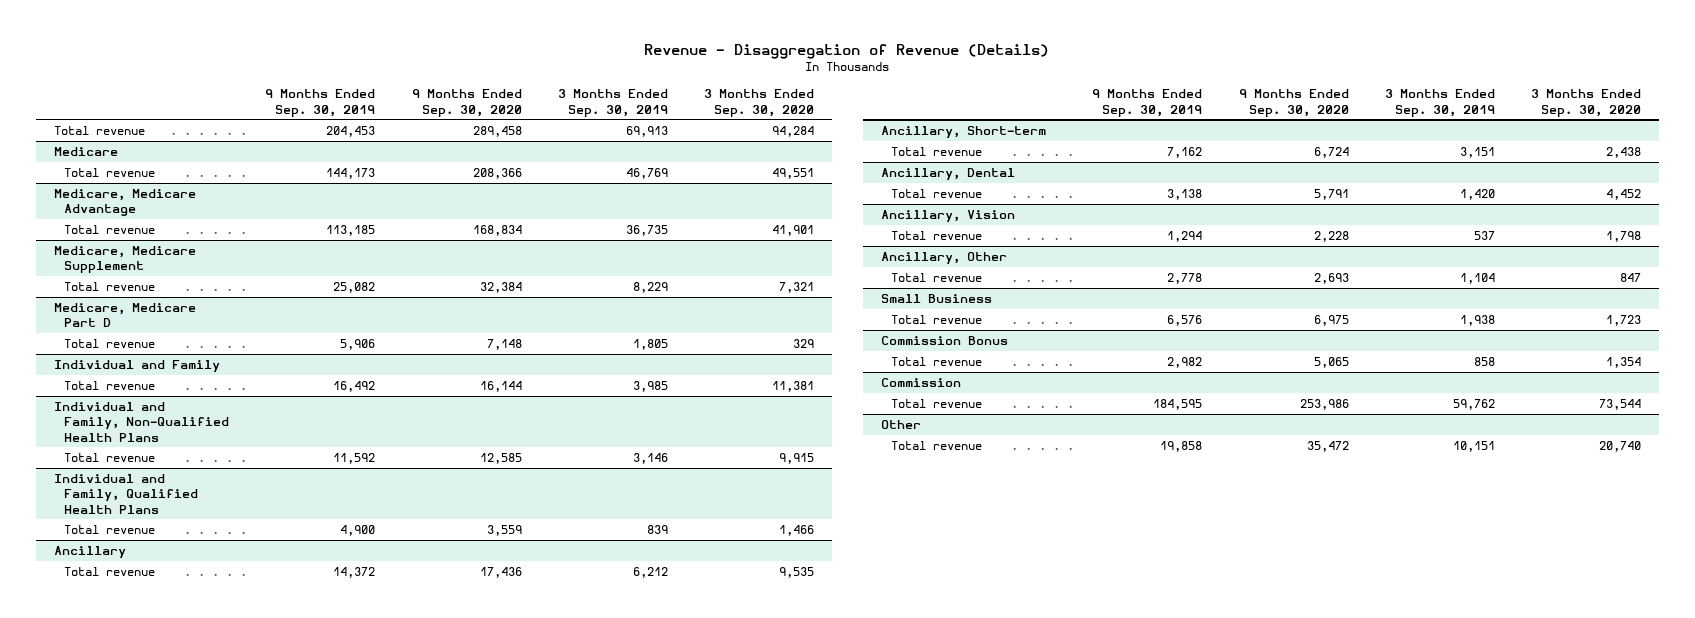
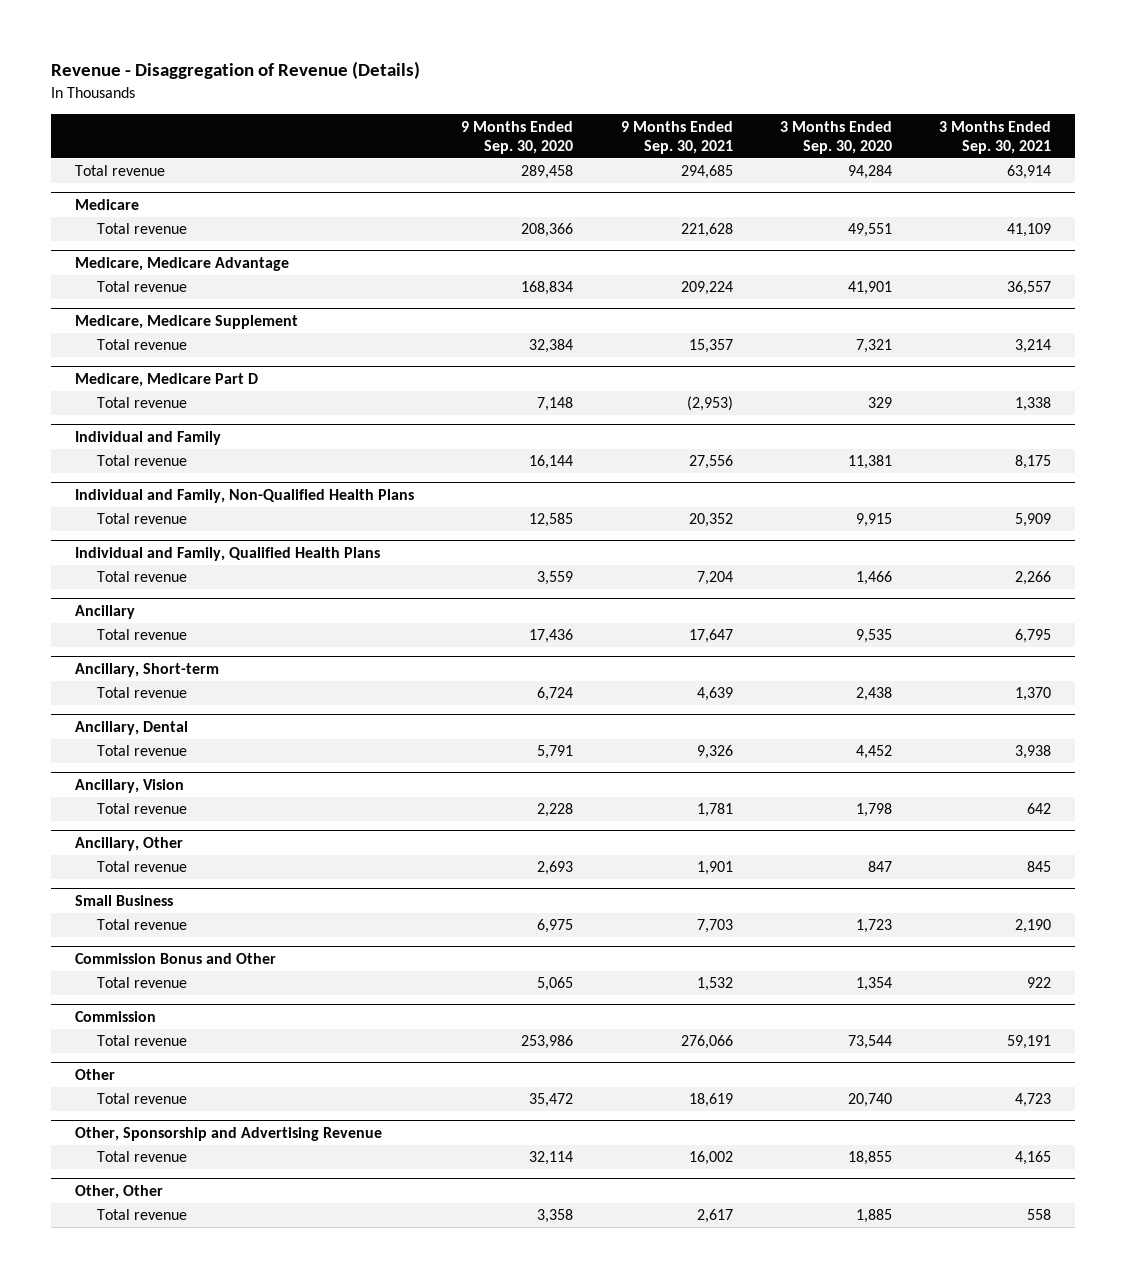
- | 9 Months Ended Sep. 30, 2019 | 9 Months Ended Sep. 30, 2020 | 3 Months Ended Sep. 30, 2019 | 3 Months Ended Sep. 30, 2020
+ | 9 Months Ended Sep. 30, 2020 | 9 Months Ended Sep. 30, 2021 | 3 Months Ended Sep. 30, 2020 | 3 Months Ended Sep. 30, 2021
- Commission Bonus
+ Commission Bonus and Other
+ Other, Sponsorship and Advertising Revenue
+ Total revenue | 32,114 | 16,002 | 18,855 | 4,165
+ Other, Other
+ Total revenue | 3,358 | 2,617 | 1,885 | 558

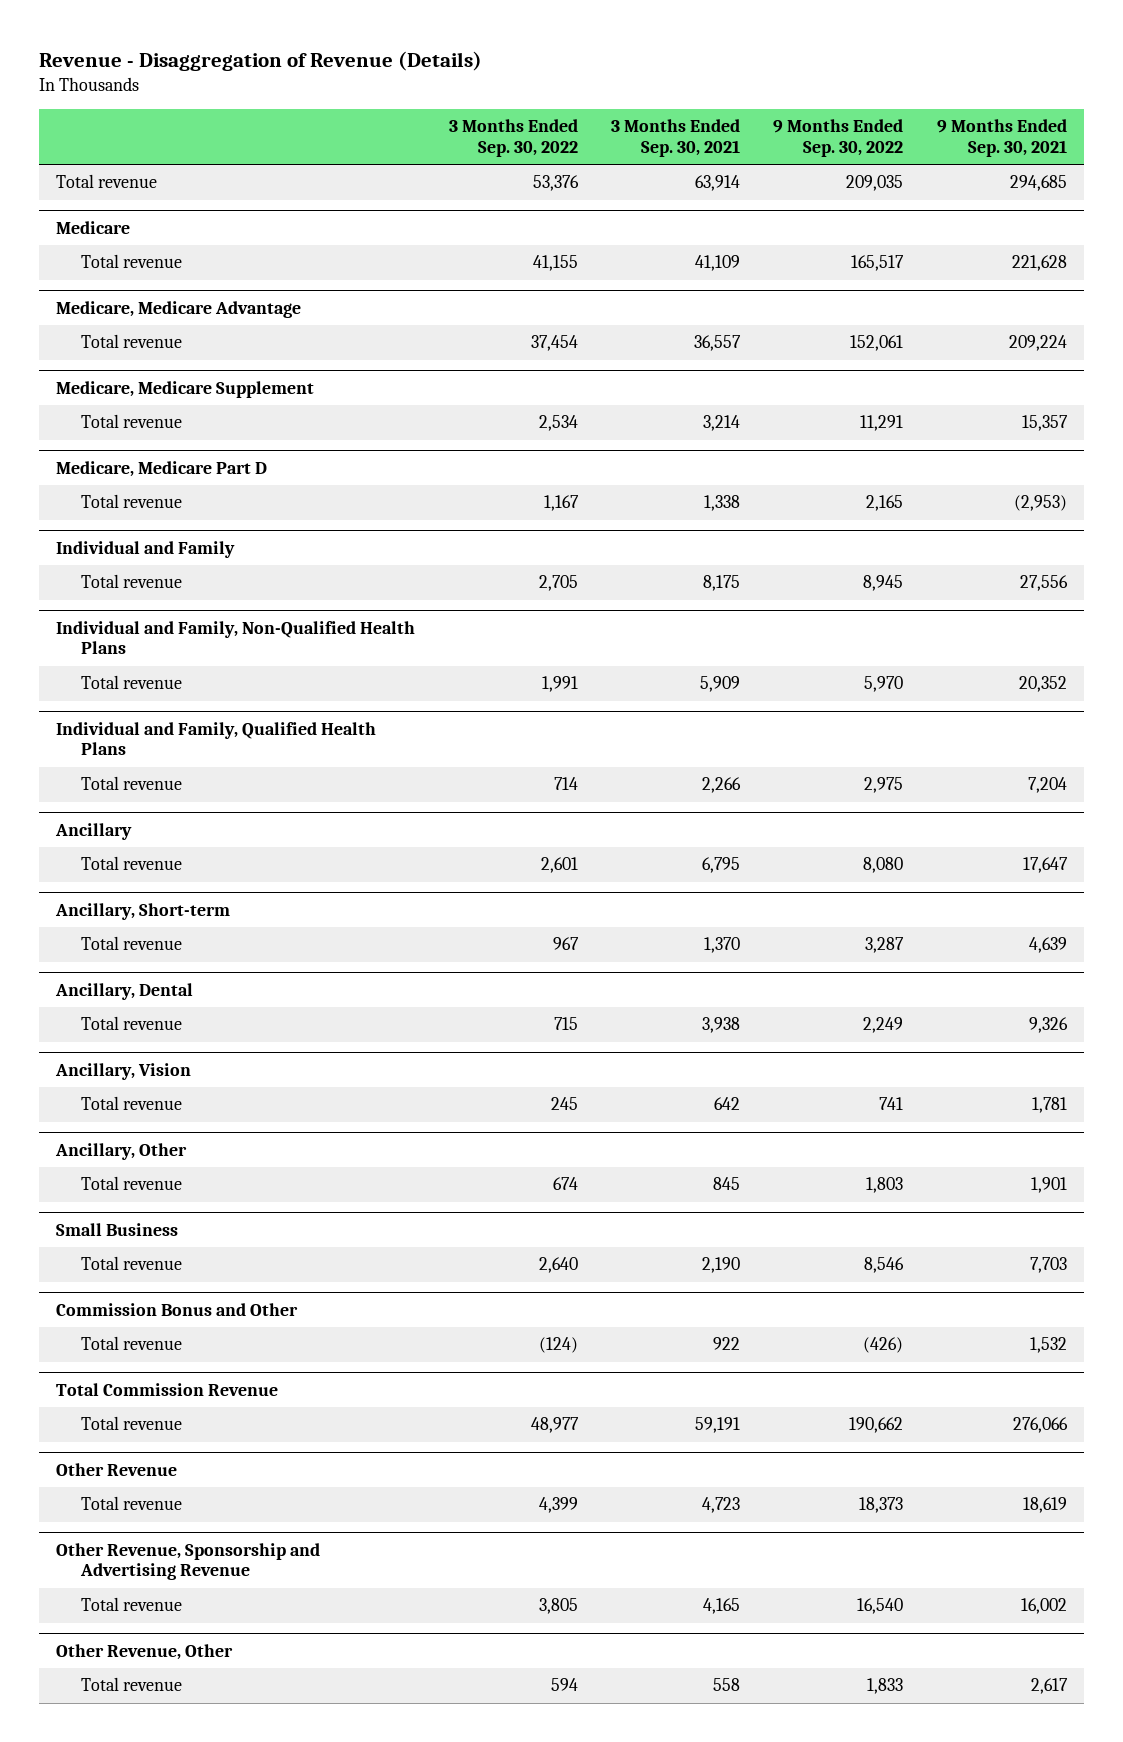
- | 9 Months Ended Sep. 30, 2020 | 9 Months Ended Sep. 30, 2021 | 3 Months Ended Sep. 30, 2020 | 3 Months Ended Sep. 30, 2021
+ | 3 Months Ended Sep. 30, 2022 | 3 Months Ended Sep. 30, 2021 | 9 Months Ended Sep. 30, 2022 | 9 Months Ended Sep. 30, 2021
- Commission
+ Total Commission Revenue
- Other
+ Other Revenue
- Other, Sponsorship and Advertising Revenue
+ Other Revenue, Sponsorship and Advertising Revenue
- Other, Other
+ Other Revenue, Other

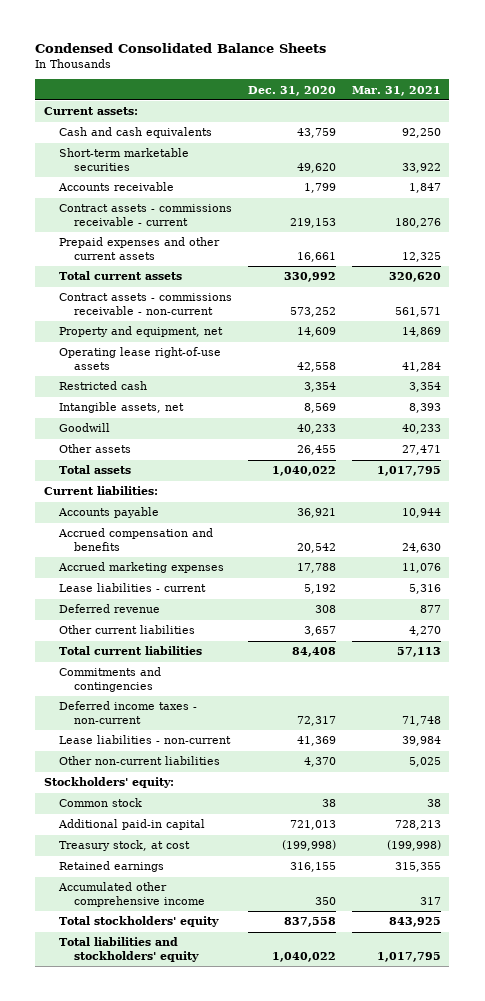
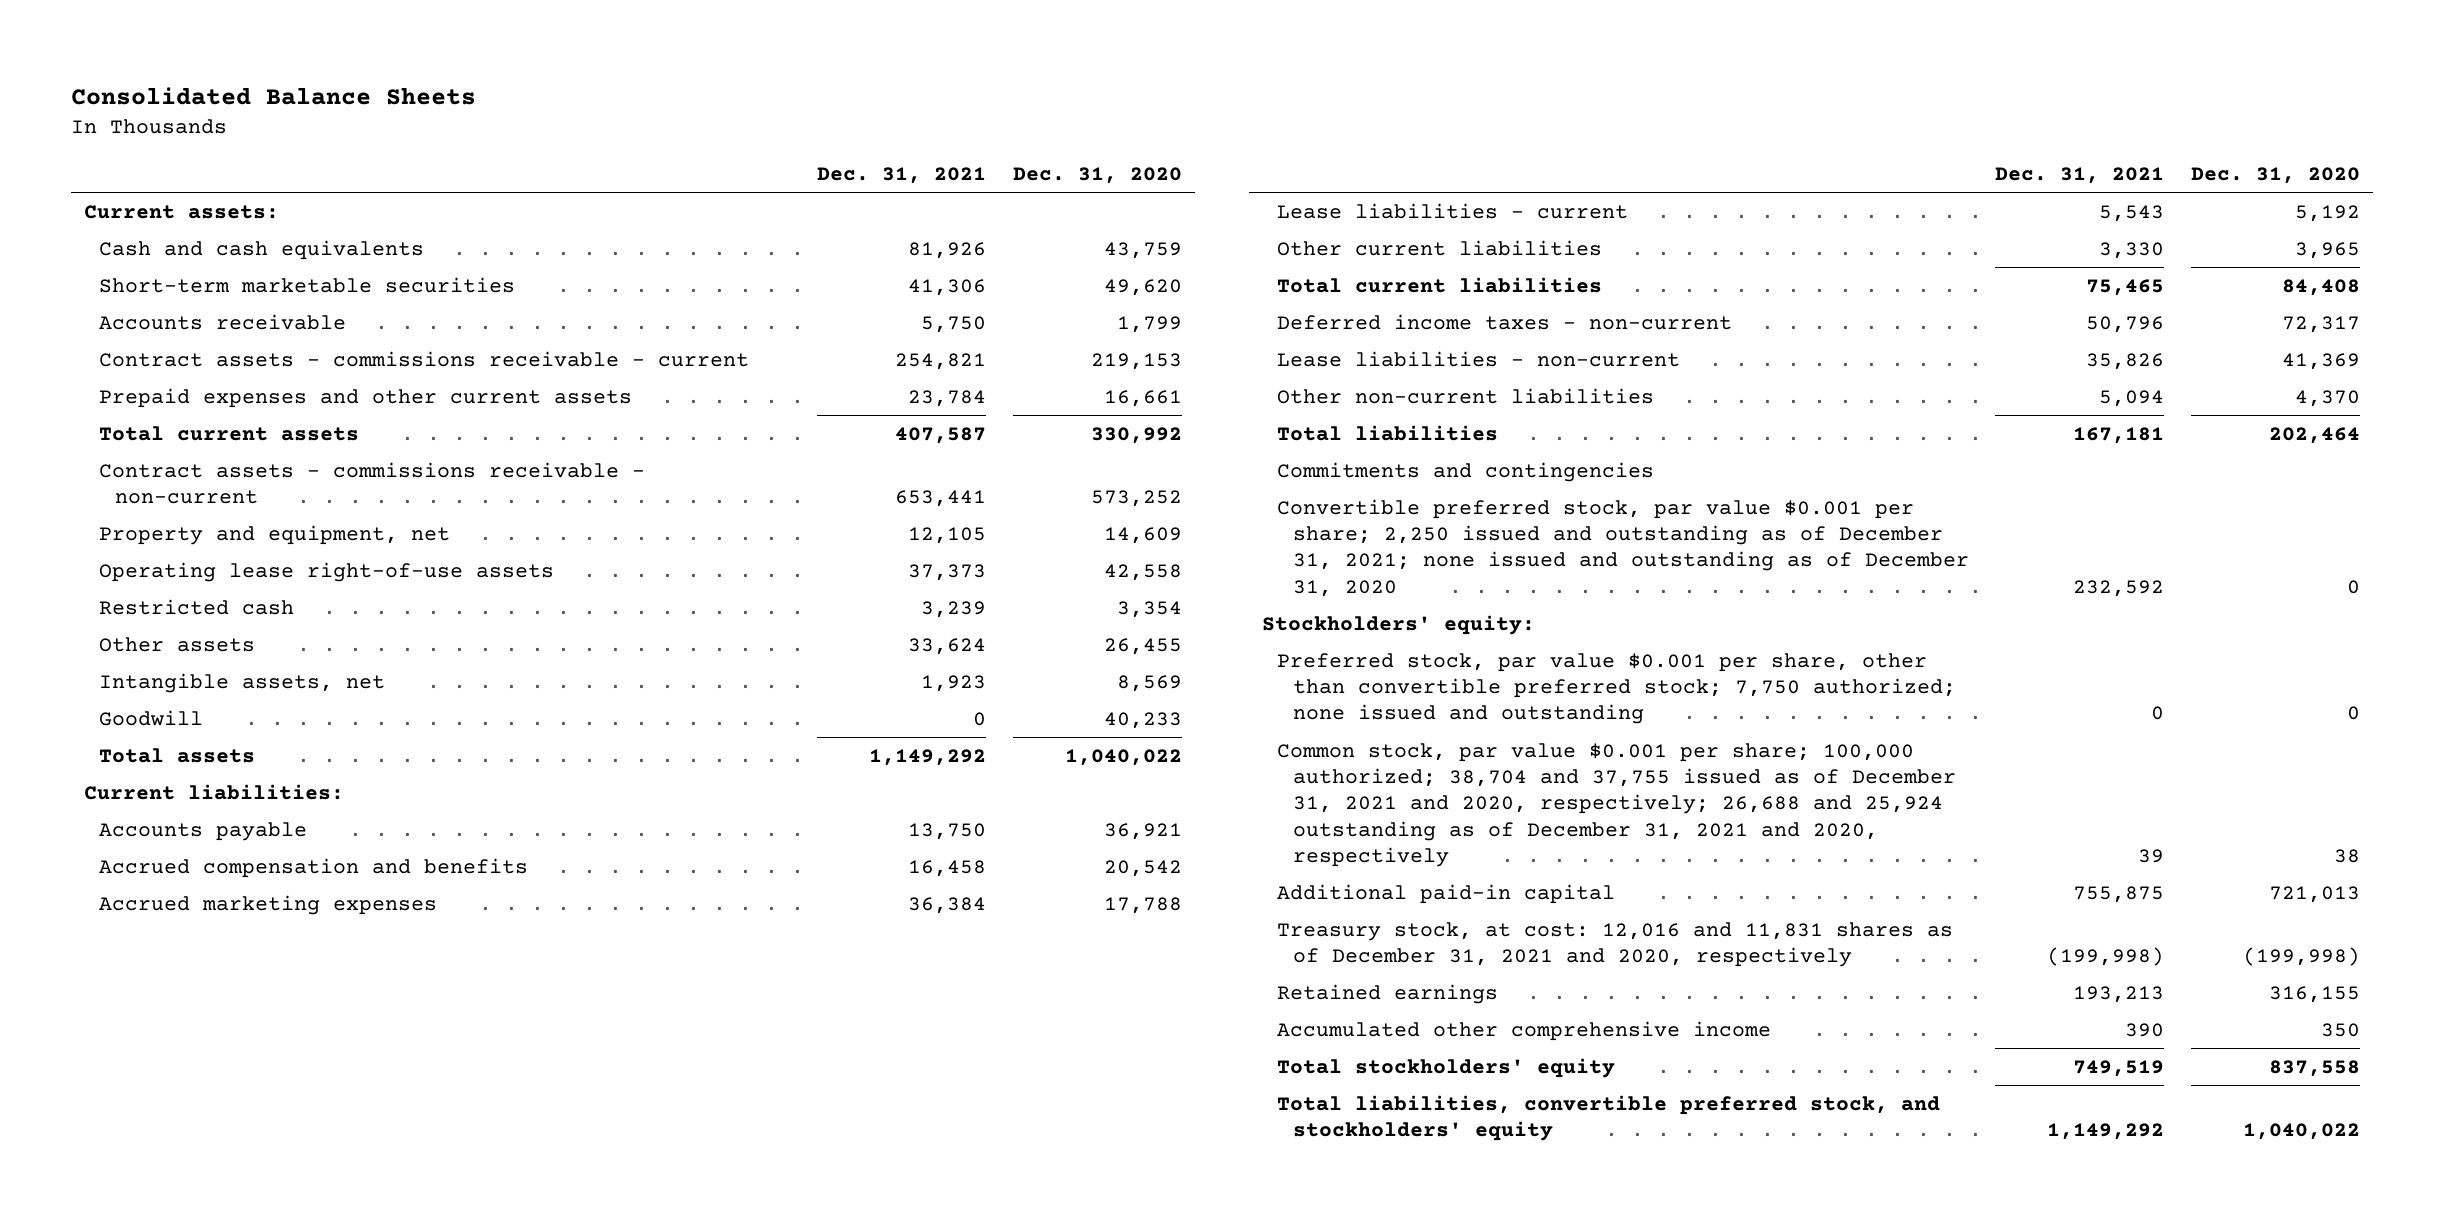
- Condensed Consolidated Balance Sheets
+ Consolidated Balance Sheets
- | Dec. 31, 2020 | Mar. 31, 2021
+ | Dec. 31, 2021 | Dec. 31, 2020
moved up: Other assets | 33,624 | 26,455
- Deferred revenue | 308 | 877
- Other current liabilities | 3,657 | 4,270
+ Other current liabilities | 3,330 | 3,965
+ Total liabilities | 167,181 | 202,464
moved down: Commitments and contingencies
+ Convertible preferred stock, par value $0.001 per share; 2,250 issued and outstanding as of December 31, 2021; none issued and outstanding as of December 31, 2020 | 232,592 | 0
- Common stock | 38 | 38
+ Preferred stock, par value $0.001 per share, other than convertible preferred stock; 7,750 authorized; none issued and outstanding | 0 | 0
+ Common stock, par value $0.001 per share; 100,000 authorized; 38,704 and 37,755 issued as of December 31, 2021 and 2020, respectively; 26,688 and 25,924 outstanding as of December 31, 2021 and 2020, respectively | 39 | 38
- Treasury stock, at cost | (199,998) | (199,998)
+ Treasury stock, at cost: 12,016 and 11,831 shares as of December 31, 2021 and 2020, respectively | (199,998) | (199,998)
- Total liabilities and stockholders' equity | 1,040,022 | 1,017,795
+ Total liabilities, convertible preferred stock, and stockholders' equity | 1,149,292 | 1,040,022

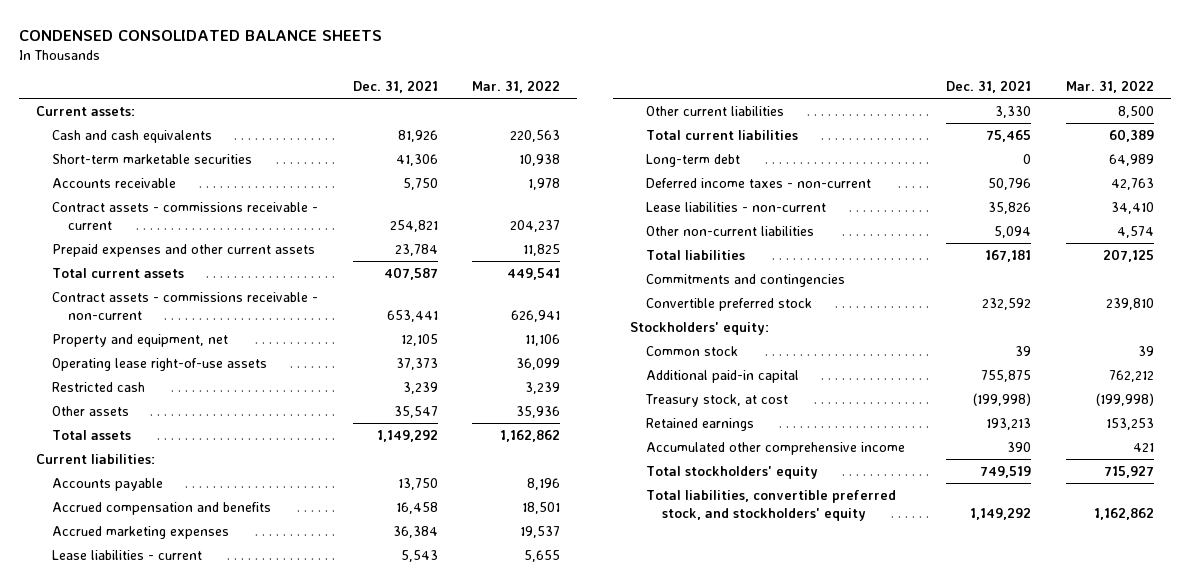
- Consolidated Balance Sheets
+ CONDENSED CONSOLIDATED BALANCE SHEETS
- | Dec. 31, 2021 | Dec. 31, 2020
+ | Dec. 31, 2021 | Mar. 31, 2022
- Other assets | 33,624 | 26,455
- Intangible assets, net | 1,923 | 8,569
- Goodwill | 0 | 40,233
+ Other assets | 35,547 | 35,936
+ Long-term debt | 0 | 64,989
- Convertible preferred stock, par value $0.001 per share; 2,250 issued and outstanding as of December 31, 2021; none issued and outstanding as of December 31, 2020 | 232,592 | 0
+ Convertible preferred stock | 232,592 | 239,810
- Preferred stock, par value $0.001 per share, other than convertible preferred stock; 7,750 authorized; none issued and outstanding | 0 | 0
- Common stock, par value $0.001 per share; 100,000 authorized; 38,704 and 37,755 issued as of December 31, 2021 and 2020, respectively; 26,688 and 25,924 outstanding as of December 31, 2021 and 2020, respectively | 39 | 38
+ Common stock | 39 | 39
- Treasury stock, at cost: 12,016 and 11,831 shares as of December 31, 2021 and 2020, respectively | (199,998) | (199,998)
+ Treasury stock, at cost | (199,998) | (199,998)

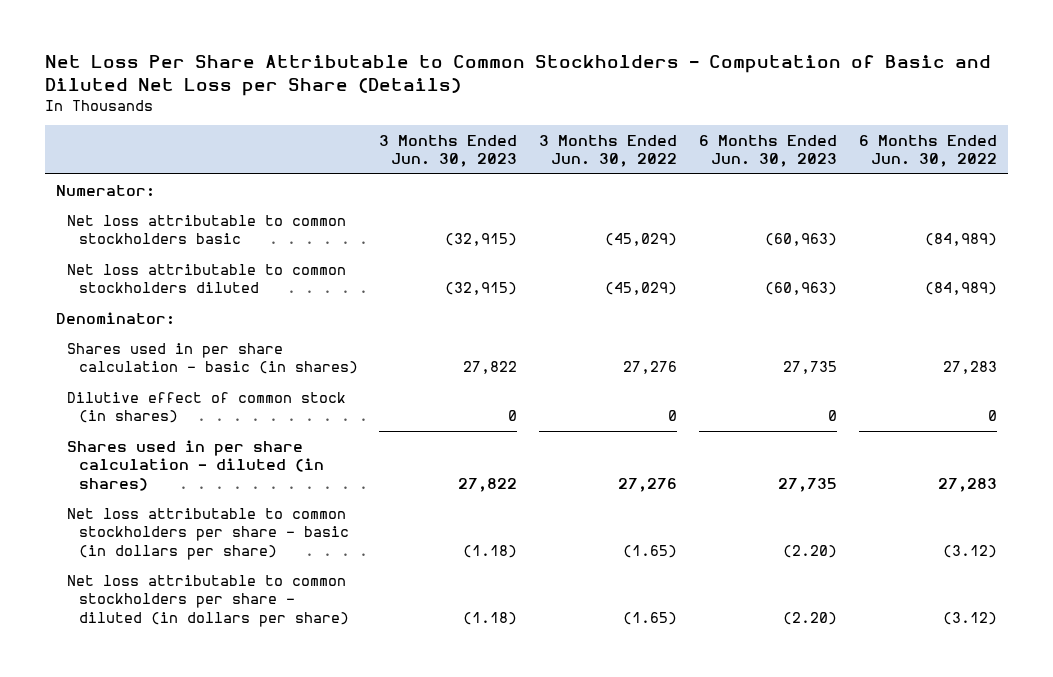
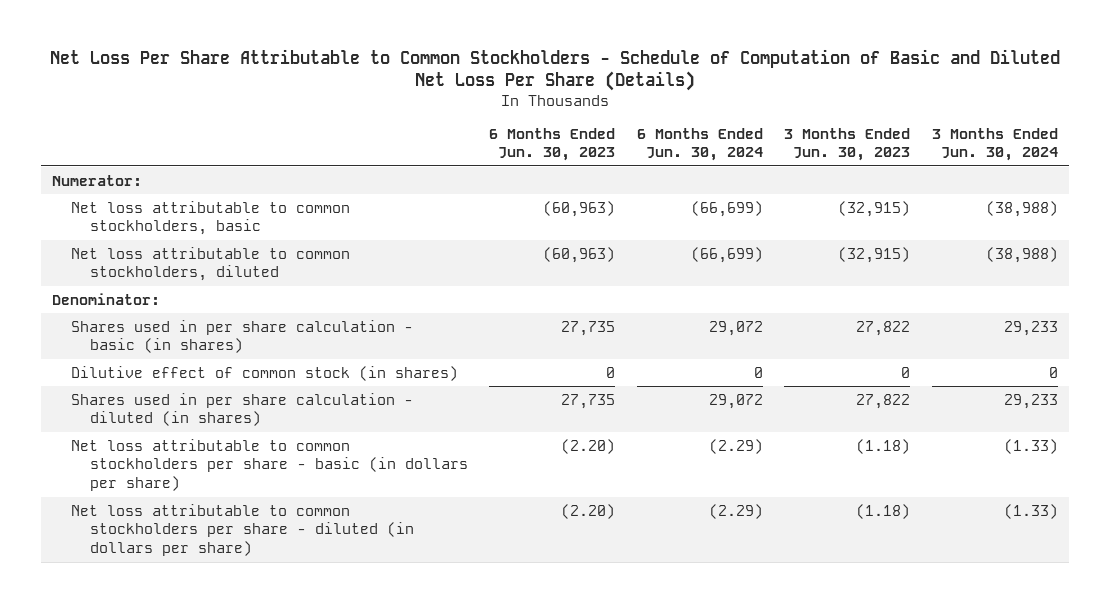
- Net Loss Per Share Attributable to Common Stockholders - Computation of Basic and Diluted Net Loss per Share (Details)
+ Net Loss Per Share Attributable to Common Stockholders - Schedule of Computation of Basic and Diluted Net Loss Per Share (Details)
- | 3 Months Ended Jun. 30, 2023 | 3 Months Ended Jun. 30, 2022 | 6 Months Ended Jun. 30, 2023 | 6 Months Ended Jun. 30, 2022
+ | 6 Months Ended Jun. 30, 2023 | 6 Months Ended Jun. 30, 2024 | 3 Months Ended Jun. 30, 2023 | 3 Months Ended Jun. 30, 2024
- Net loss attributable to common stockholders basic | (32,915) | (45,029) | (60,963) | (84,989)
- Net loss attributable to common stockholders diluted | (32,915) | (45,029) | (60,963) | (84,989)
+ Net loss attributable to common stockholders, basic | (60,963) | (66,699) | (32,915) | (38,988)
+ Net loss attributable to common stockholders, diluted | (60,963) | (66,699) | (32,915) | (38,988)

